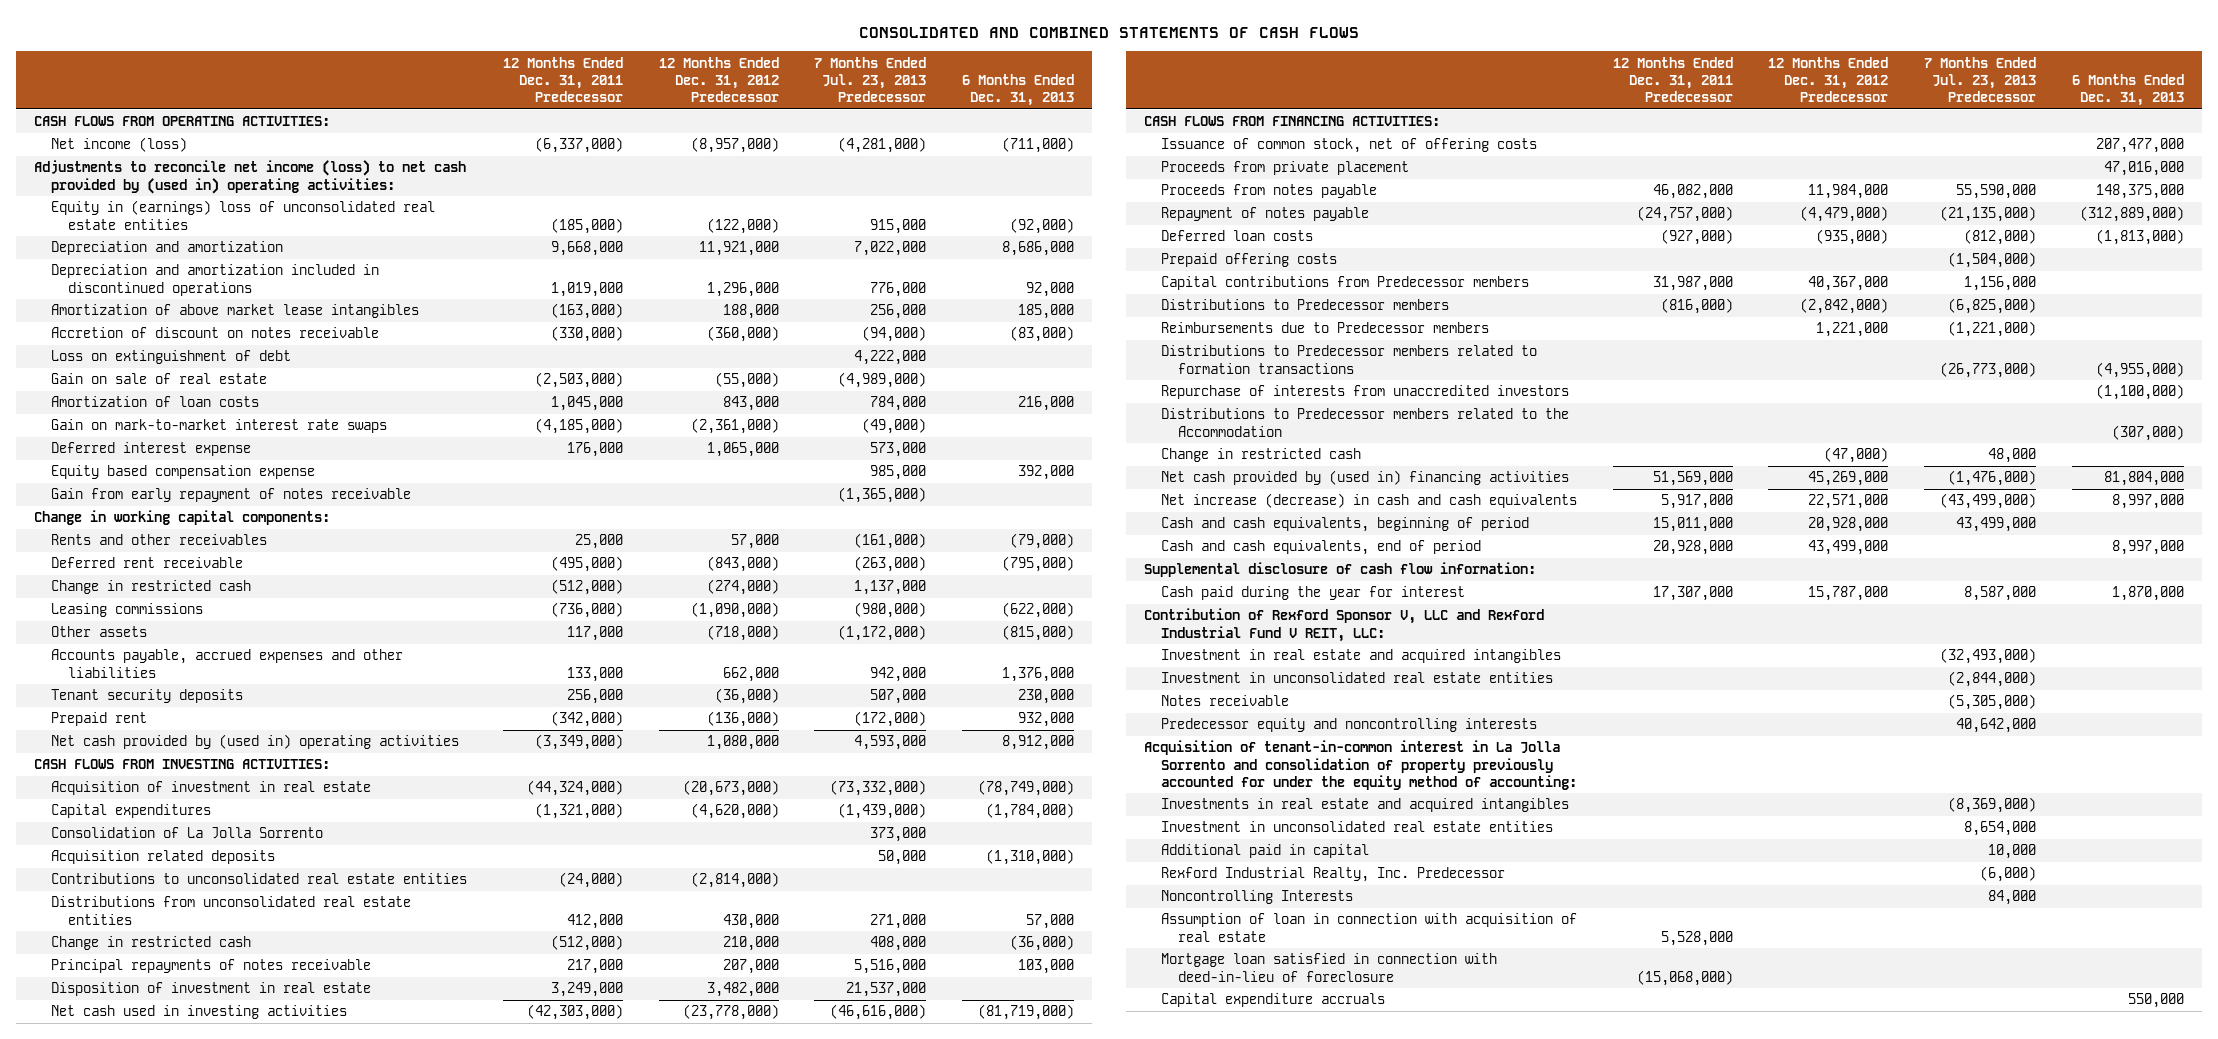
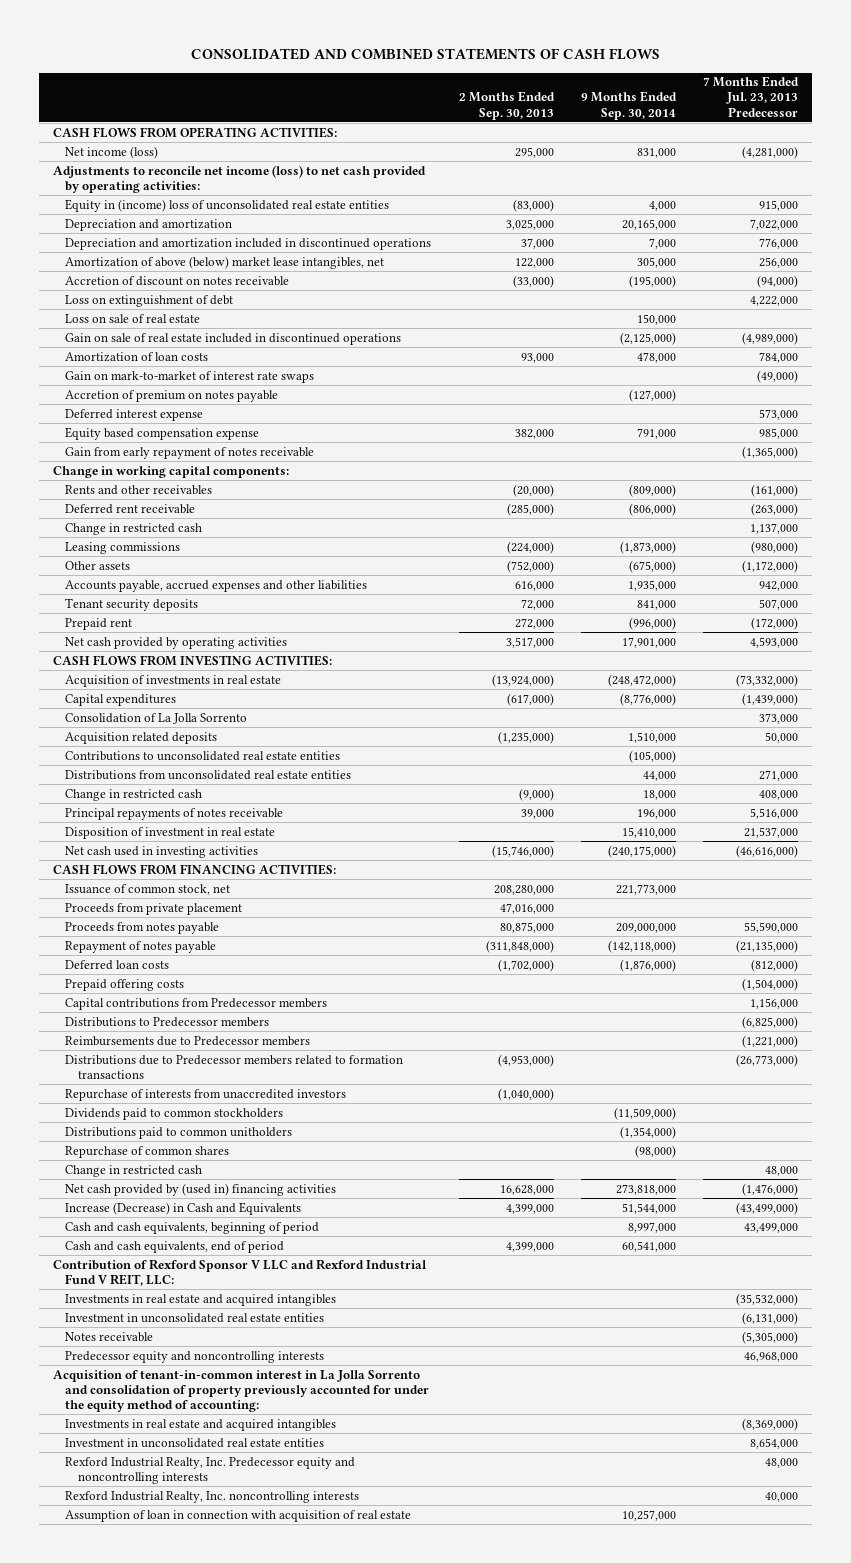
- | 12 Months Ended Dec. 31, 2011 Predecessor | 12 Months Ended Dec. 31, 2012 Predecessor | 7 Months Ended Jul. 23, 2013 Predecessor | 6 Months Ended Dec. 31, 2013
+ | 2 Months Ended Sep. 30, 2013 | 9 Months Ended Sep. 30, 2014 | 7 Months Ended Jul. 23, 2013 Predecessor
- Adjustments to reconcile net income (loss) to net cash provided by (used in) operating activities:
- Equity in (earnings) loss of unconsolidated real estate entities | (185,000) | (122,000) | 915,000 | (92,000)
+ Adjustments to reconcile net income (loss) to net cash provided by operating activities:
+ Equity in (income) loss of unconsolidated real estate entities | (83,000) | 4,000 | 915,000
- Amortization of above market lease intangibles | (163,000) | 188,000 | 256,000 | 185,000
+ Amortization of above (below) market lease intangibles, net | 122,000 | 305,000 | 256,000
- Gain on sale of real estate | (2,503,000) | (55,000) | (4,989,000) |
+ Loss on sale of real estate | | 150,000 |
+ Gain on sale of real estate included in discontinued operations | | (2,125,000) | (4,989,000)
- Gain on mark-to-market interest rate swaps | (4,185,000) | (2,361,000) | (49,000) |
+ Gain on mark-to-market of interest rate swaps | | | (49,000)
+ Accretion of premium on notes payable | | (127,000) |
- Net cash provided by (used in) operating activities | (3,349,000) | 1,080,000 | 4,593,000 | 8,912,000
+ Net cash provided by operating activities | 3,517,000 | 17,901,000 | 4,593,000
- Acquisition of investment in real estate | (44,324,000) | (20,673,000) | (73,332,000) | (78,749,000)
+ Acquisition of investments in real estate | (13,924,000) | (248,472,000) | (73,332,000)
- Issuance of common stock, net of offering costs | | | | 207,477,000
+ Issuance of common stock, net | 208,280,000 | 221,773,000 |
- Distributions to Predecessor members related to formation transactions | | | (26,773,000) | (4,955,000)
+ Distributions due to Predecessor members related to formation transactions | (4,953,000) | | (26,773,000)
- Distributions to Predecessor members related to the Accommodation | | | | (307,000)
+ Dividends paid to common stockholders | | (11,509,000) |
+ Distributions paid to common unitholders | | (1,354,000) |
+ Repurchase of common shares | | (98,000) |
- Net increase (decrease) in cash and cash equivalents | 5,917,000 | 22,571,000 | (43,499,000) | 8,997,000
+ Increase (Decrease) in Cash and Equivalents | 4,399,000 | 51,544,000 | (43,499,000)
- Supplemental disclosure of cash flow information:
- Cash paid during the year for interest | 17,307,000 | 15,787,000 | 8,587,000 | 1,870,000
- Contribution of Rexford Sponsor V, LLC and Rexford Industrial Fund V REIT, LLC:
- Investment in real estate and acquired intangibles | | | (32,493,000) |
- Investment in unconsolidated real estate entities | | | (2,844,000) |
+ Contribution of Rexford Sponsor V LLC and Rexford Industrial Fund V REIT, LLC:
+ Investments in real estate and acquired intangibles | | | (35,532,000)
+ Investment in unconsolidated real estate entities | | | (6,131,000)
- Predecessor equity and noncontrolling interests | | | 40,642,000 |
+ Predecessor equity and noncontrolling interests | | | 46,968,000
- Additional paid in capital | | | 10,000 |
- Rexford Industrial Realty, Inc. Predecessor | | | (6,000) |
- Noncontrolling Interests | | | 84,000 |
+ Rexford Industrial Realty, Inc. Predecessor equity and noncontrolling interests | | | 48,000
+ Rexford Industrial Realty, Inc. noncontrolling interests | | | 40,000
- Mortgage loan satisfied in connection with deed-in-lieu of foreclosure | (15,068,000) | | |
- Capital expenditure accruals | | | | 550,000

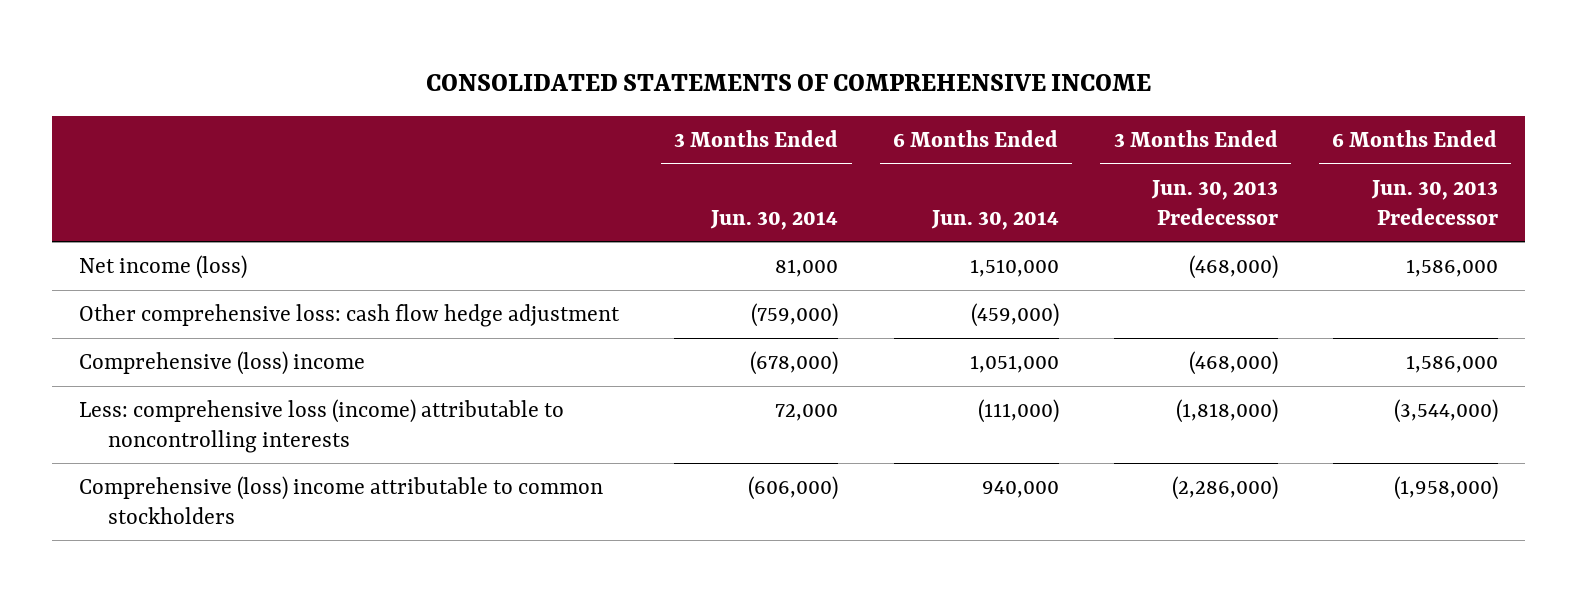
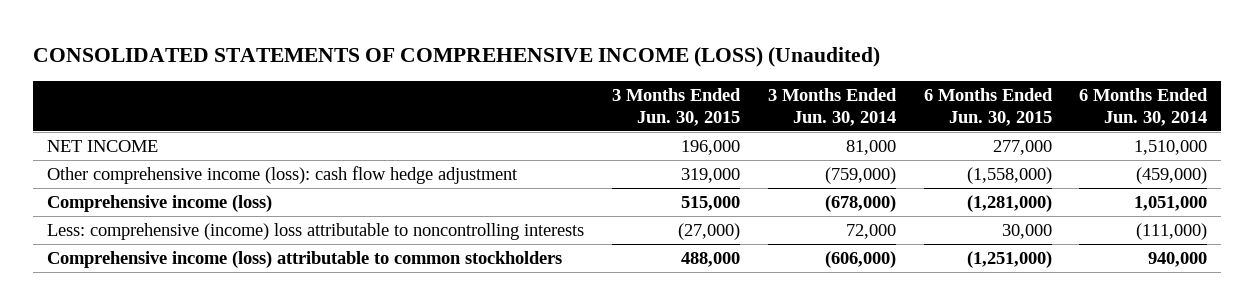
- CONSOLIDATED STATEMENTS OF COMPREHENSIVE INCOME
+ CONSOLIDATED STATEMENTS OF COMPREHENSIVE INCOME (LOSS) (Unaudited)
- | 3 Months Ended Jun. 30, 2014 | 6 Months Ended Jun. 30, 2014 | 3 Months Ended Jun. 30, 2013 Predecessor | 6 Months Ended Jun. 30, 2013 Predecessor
+ | 3 Months Ended Jun. 30, 2015 | 3 Months Ended Jun. 30, 2014 | 6 Months Ended Jun. 30, 2015 | 6 Months Ended Jun. 30, 2014
- Net income (loss) | 81,000 | 1,510,000 | (468,000) | 1,586,000
- Other comprehensive loss: cash flow hedge adjustment | (759,000) | (459,000) | |
- Comprehensive (loss) income | (678,000) | 1,051,000 | (468,000) | 1,586,000
- Less: comprehensive loss (income) attributable to noncontrolling interests | 72,000 | (111,000) | (1,818,000) | (3,544,000)
- Comprehensive (loss) income attributable to common stockholders | (606,000) | 940,000 | (2,286,000) | (1,958,000)
+ NET INCOME | 196,000 | 81,000 | 277,000 | 1,510,000
+ Other comprehensive income (loss): cash flow hedge adjustment | 319,000 | (759,000) | (1,558,000) | (459,000)
+ Comprehensive income (loss) | 515,000 | (678,000) | (1,281,000) | 1,051,000
+ Less: comprehensive (income) loss attributable to noncontrolling interests | (27,000) | 72,000 | 30,000 | (111,000)
+ Comprehensive income (loss) attributable to common stockholders | 488,000 | (606,000) | (1,251,000) | 940,000

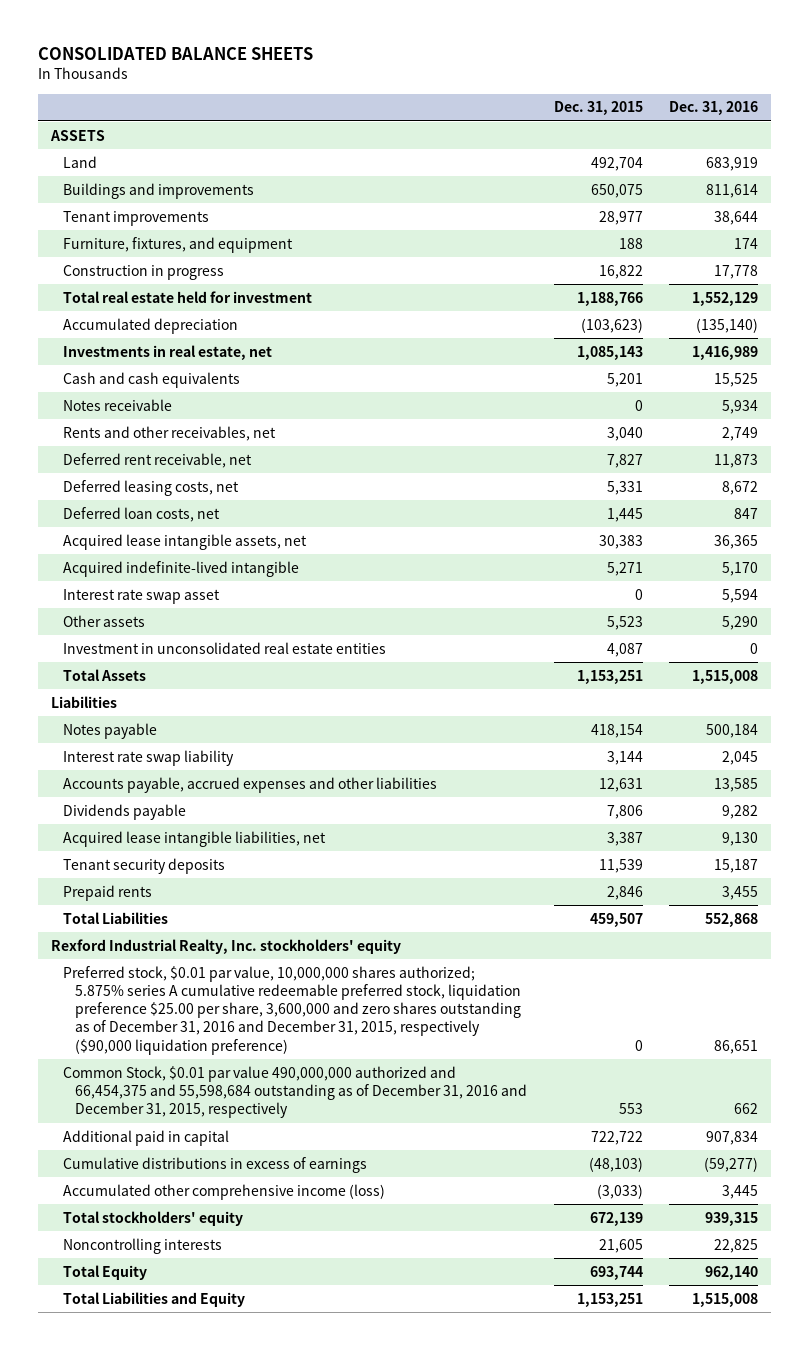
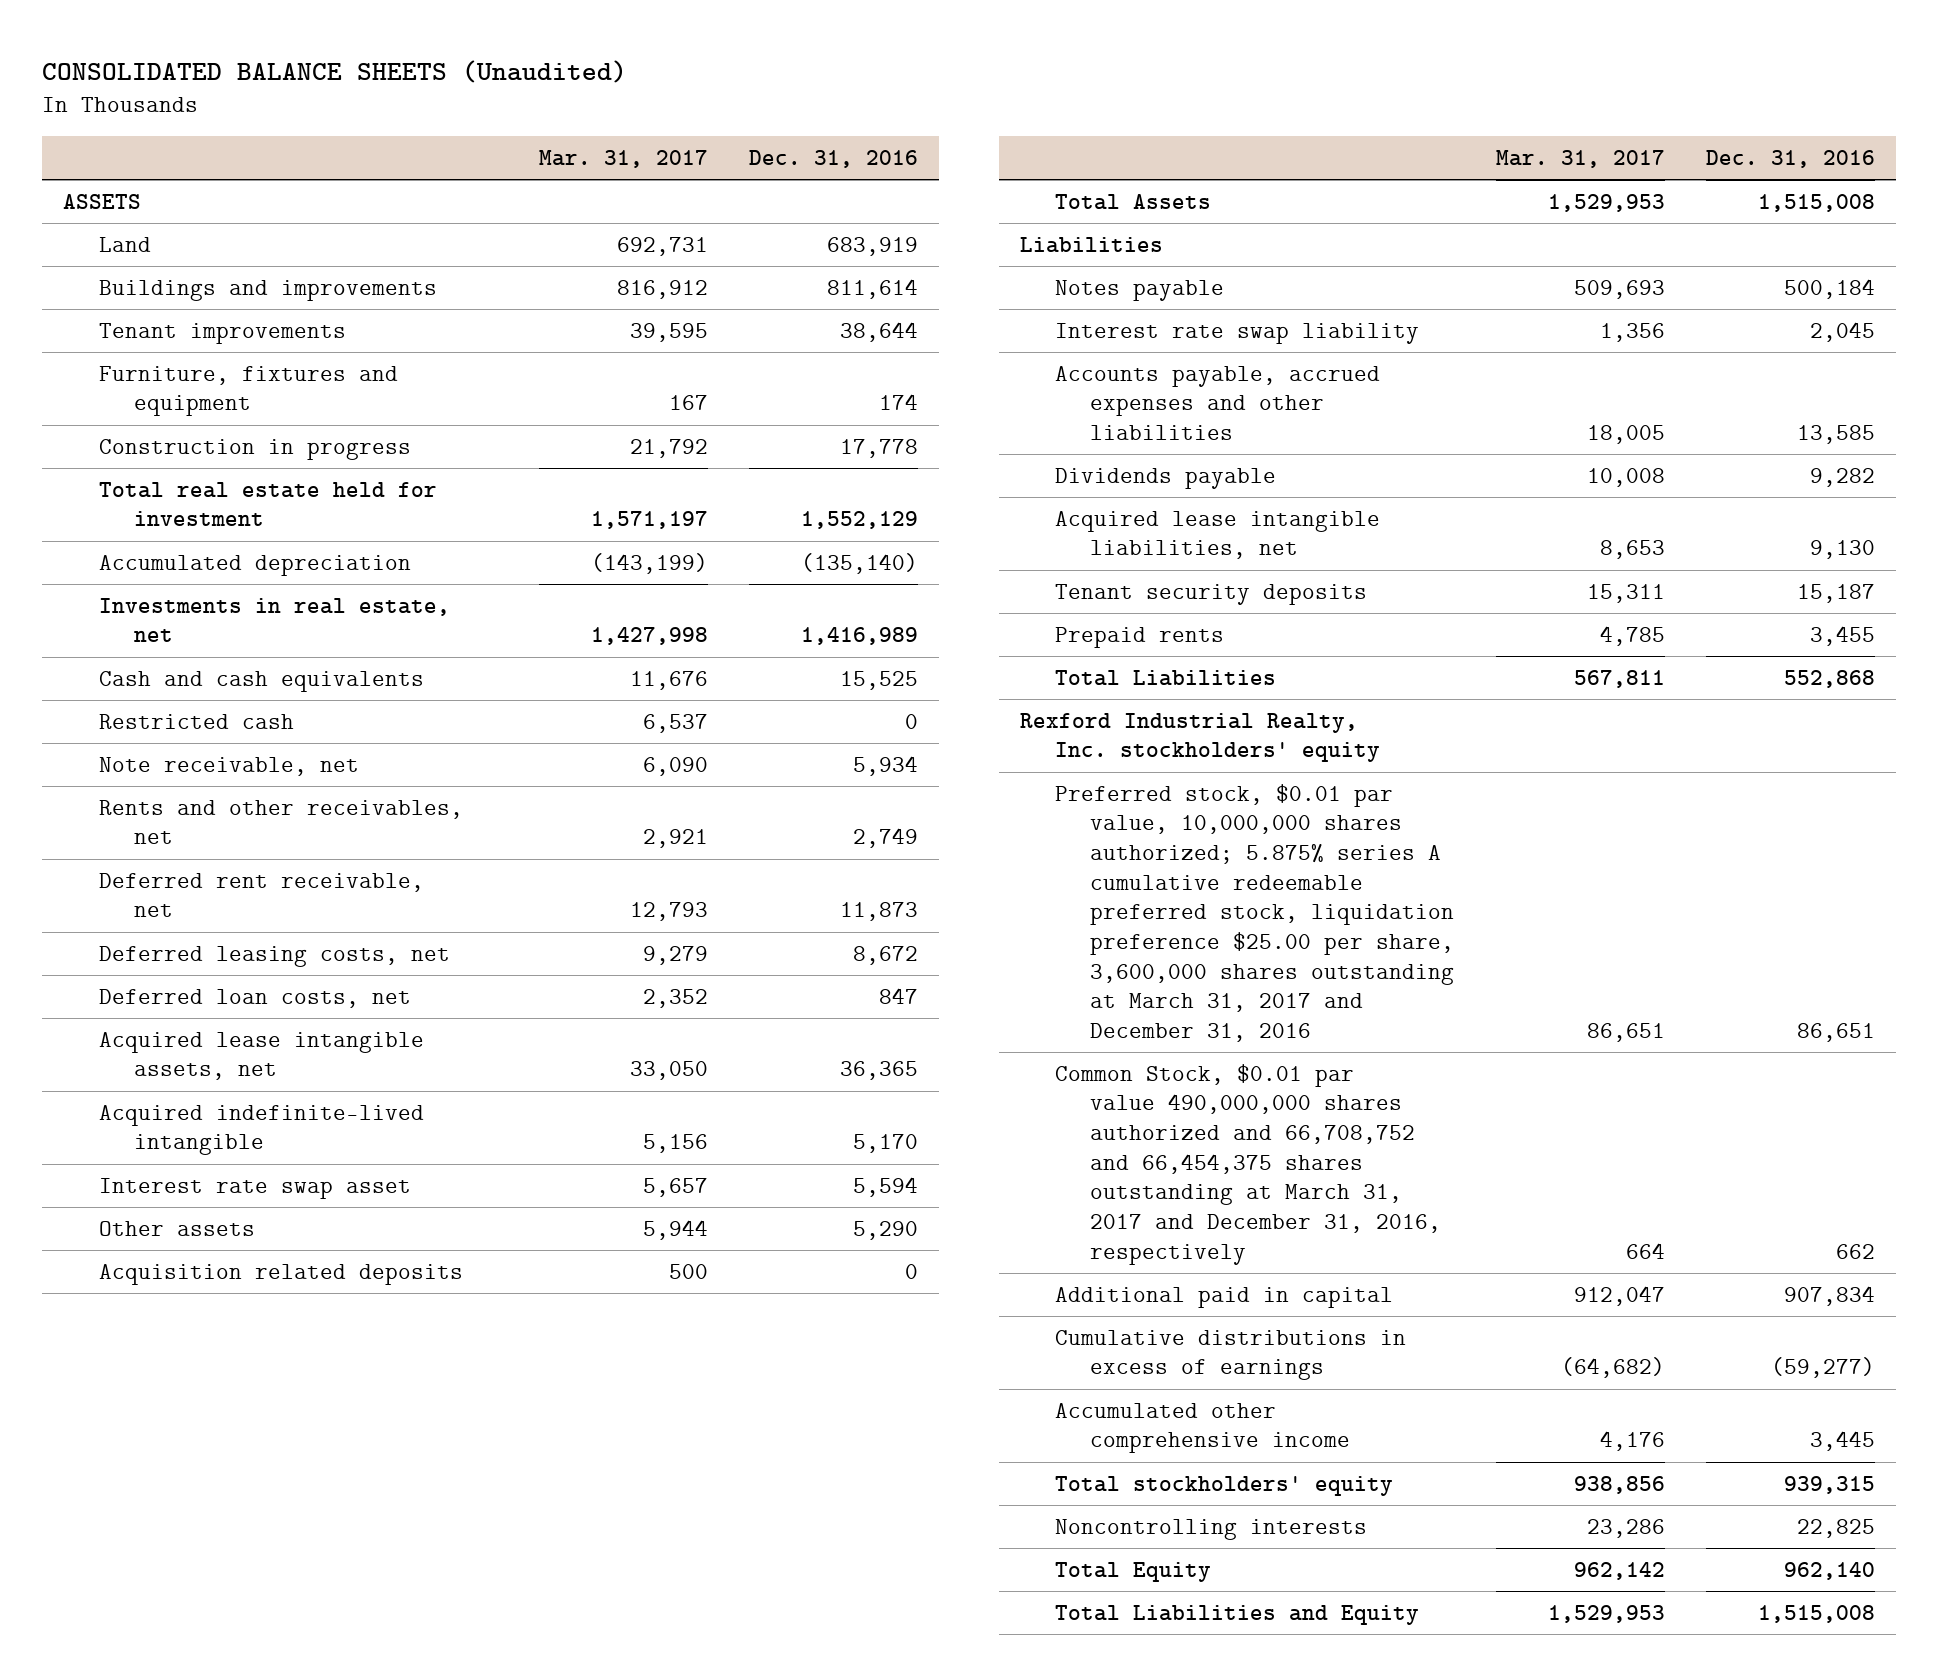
- CONSOLIDATED BALANCE SHEETS
+ CONSOLIDATED BALANCE SHEETS (Unaudited)
- | Dec. 31, 2015 | Dec. 31, 2016
+ | Mar. 31, 2017 | Dec. 31, 2016
- Furniture, fixtures, and equipment | 188 | 174
+ Furniture, fixtures and equipment | 167 | 174
- Notes receivable | 0 | 5,934
+ Restricted cash | 6,537 | 0
+ Note receivable, net | 6,090 | 5,934
- Investment in unconsolidated real estate entities | 4,087 | 0
+ Acquisition related deposits | 500 | 0
- Preferred stock, $0.01 par value, 10,000,000 shares authorized; 5.875% series A cumulative redeemable preferred stock, liquidation preference $25.00 per share, 3,600,000 and zero shares outstanding as of December 31, 2016 and December 31, 2015, respectively ($90,000 liquidation preference) | 0 | 86,651
- Common Stock, $0.01 par value 490,000,000 authorized and 66,454,375 and 55,598,684 outstanding as of December 31, 2016 and December 31, 2015, respectively | 553 | 662
+ Preferred stock, $0.01 par value, 10,000,000 shares authorized; 5.875% series A cumulative redeemable preferred stock, liquidation preference $25.00 per share, 3,600,000 shares outstanding at March 31, 2017 and December 31, 2016 | 86,651 | 86,651
+ Common Stock, $0.01 par value 490,000,000 shares authorized and 66,708,752 and 66,454,375 shares outstanding at March 31, 2017 and December 31, 2016, respectively | 664 | 662
- Accumulated other comprehensive income (loss) | (3,033) | 3,445
+ Accumulated other comprehensive income | 4,176 | 3,445

